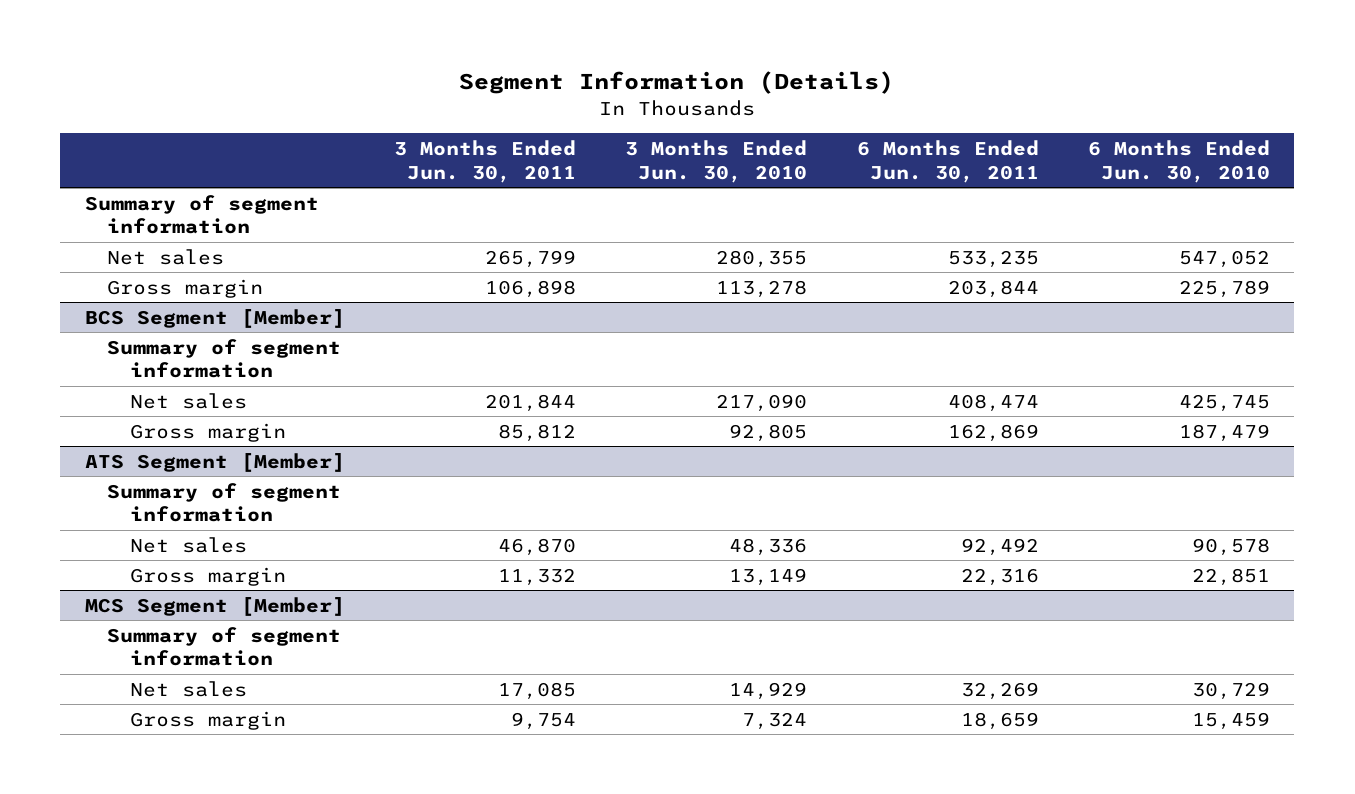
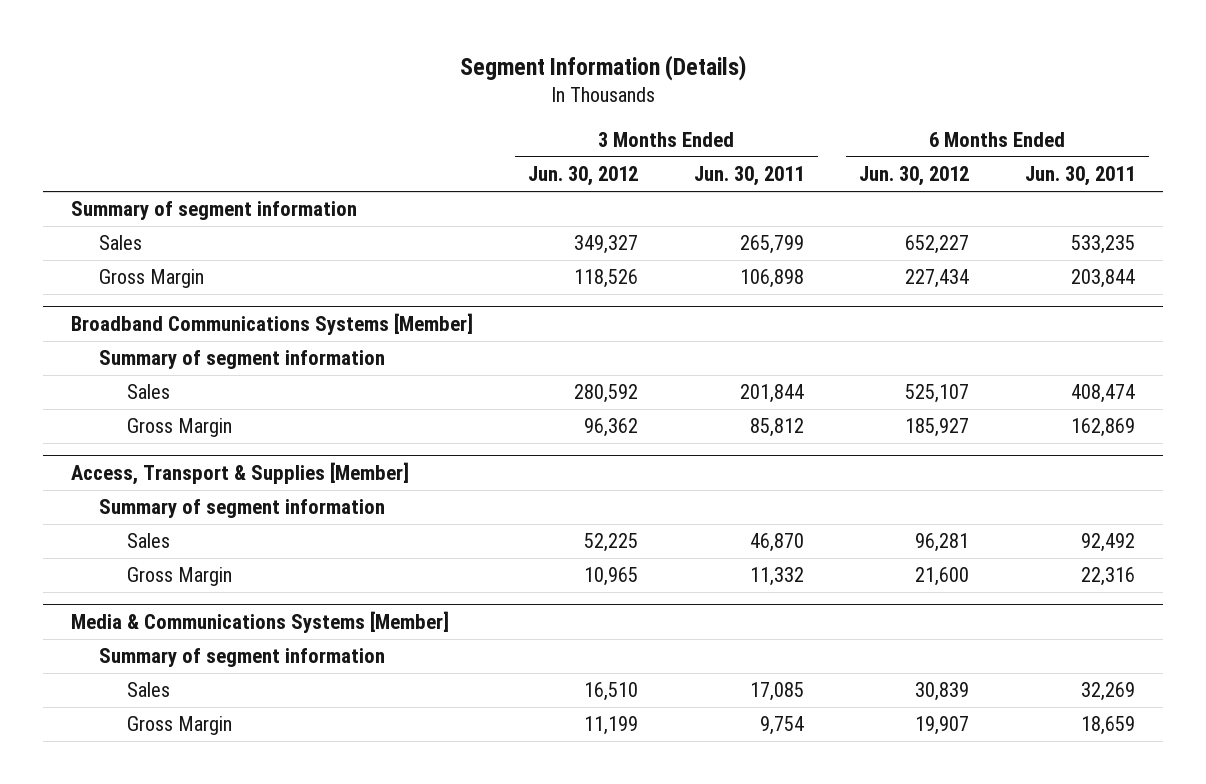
- | 3 Months Ended Jun. 30, 2011 | 3 Months Ended Jun. 30, 2010 | 6 Months Ended Jun. 30, 2011 | 6 Months Ended Jun. 30, 2010
+ | 3 Months Ended Jun. 30, 2012 | 3 Months Ended Jun. 30, 2011 | 6 Months Ended Jun. 30, 2012 | 6 Months Ended Jun. 30, 2011
- Net sales | 265,799 | 280,355 | 533,235 | 547,052
- Gross margin | 106,898 | 113,278 | 203,844 | 225,789
- BCS Segment [Member]
+ Sales | 349,327 | 265,799 | 652,227 | 533,235
+ Gross Margin | 118,526 | 106,898 | 227,434 | 203,844
+ Broadband Communications Systems [Member]
- Net sales | 201,844 | 217,090 | 408,474 | 425,745
- Gross margin | 85,812 | 92,805 | 162,869 | 187,479
- ATS Segment [Member]
+ Sales | 280,592 | 201,844 | 525,107 | 408,474
+ Gross Margin | 96,362 | 85,812 | 185,927 | 162,869
+ Access, Transport & Supplies [Member]
- Net sales | 46,870 | 48,336 | 92,492 | 90,578
- Gross margin | 11,332 | 13,149 | 22,316 | 22,851
- MCS Segment [Member]
+ Sales | 52,225 | 46,870 | 96,281 | 92,492
+ Gross Margin | 10,965 | 11,332 | 21,600 | 22,316
+ Media & Communications Systems [Member]
- Net sales | 17,085 | 14,929 | 32,269 | 30,729
- Gross margin | 9,754 | 7,324 | 18,659 | 15,459
+ Sales | 16,510 | 17,085 | 30,839 | 32,269
+ Gross Margin | 11,199 | 9,754 | 19,907 | 18,659

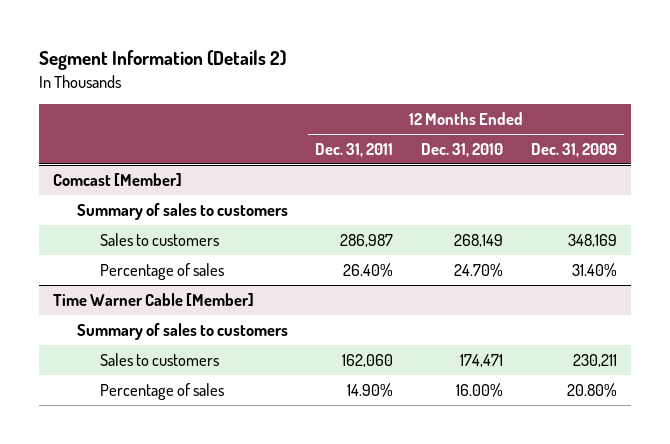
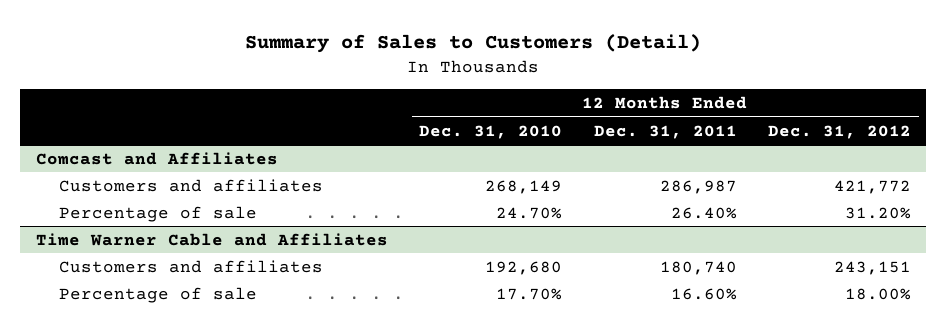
- Segment Information (Details 2)
+ Summary of Sales to Customers (Detail)
- | 12 Months Ended Dec. 31, 2011 | 12 Months Ended Dec. 31, 2010 | 12 Months Ended Dec. 31, 2009
+ | 12 Months Ended Dec. 31, 2010 | 12 Months Ended Dec. 31, 2011 | 12 Months Ended Dec. 31, 2012
- Comcast [Member]
- Summary of sales to customers
- Sales to customers | 286,987 | 268,149 | 348,169
- Percentage of sales | 26.40% | 24.70% | 31.40%
- Time Warner Cable [Member]
- Summary of sales to customers
- Sales to customers | 162,060 | 174,471 | 230,211
- Percentage of sales | 14.90% | 16.00% | 20.80%
+ Comcast and Affiliates
+ Customers and affiliates | 268,149 | 286,987 | 421,772
+ Percentage of sale | 24.70% | 26.40% | 31.20%
+ Time Warner Cable and Affiliates
+ Customers and affiliates | 192,680 | 180,740 | 243,151
+ Percentage of sale | 17.70% | 16.60% | 18.00%

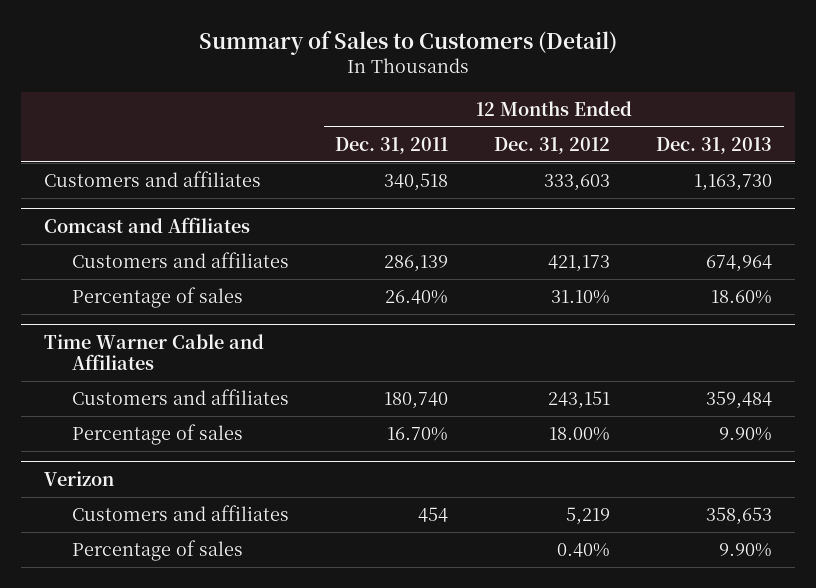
- | 12 Months Ended Dec. 31, 2010 | 12 Months Ended Dec. 31, 2011 | 12 Months Ended Dec. 31, 2012
+ | 12 Months Ended Dec. 31, 2011 | 12 Months Ended Dec. 31, 2012 | 12 Months Ended Dec. 31, 2013
+ Customers and affiliates | 340,518 | 333,603 | 1,163,730
@ Comcast and Affiliates
- Customers and affiliates | 268,149 | 286,987 | 421,772
- Percentage of sale | 24.70% | 26.40% | 31.20%
+ Customers and affiliates | 286,139 | 421,173 | 674,964
+ Percentage of sales | 26.40% | 31.10% | 18.60%
@ Time Warner Cable and Affiliates
- Percentage of sale | 17.70% | 16.60% | 18.00%
+ Percentage of sales | 16.70% | 18.00% | 9.90%
+ Verizon
+ Customers and affiliates | 454 | 5,219 | 358,653
+ Percentage of sales | | 0.40% | 9.90%

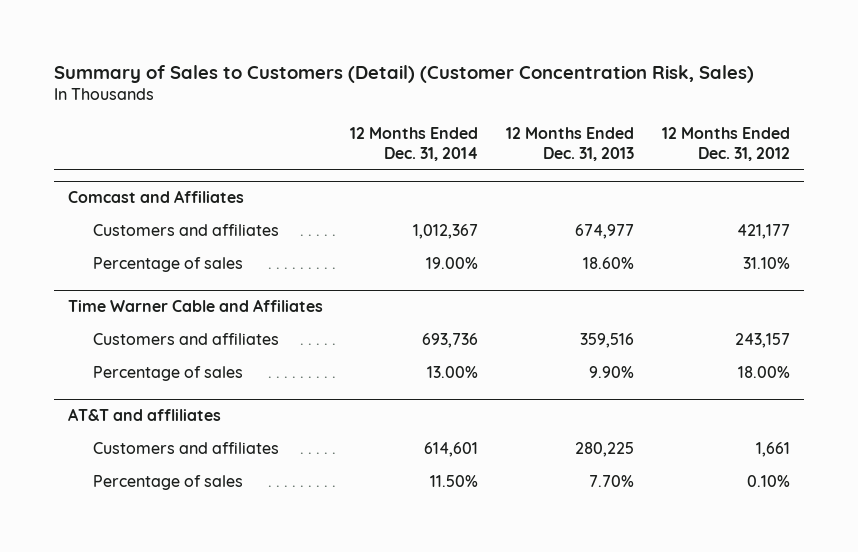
- Summary of Sales to Customers (Detail)
+ Summary of Sales to Customers (Detail) (Customer Concentration Risk, Sales)
- | 12 Months Ended Dec. 31, 2011 | 12 Months Ended Dec. 31, 2012 | 12 Months Ended Dec. 31, 2013
+ | 12 Months Ended Dec. 31, 2014 | 12 Months Ended Dec. 31, 2013 | 12 Months Ended Dec. 31, 2012
- Customers and affiliates | 340,518 | 333,603 | 1,163,730
@ Comcast and Affiliates
- Customers and affiliates | 286,139 | 421,173 | 674,964
+ Customers and affiliates | 1,012,367 | 674,977 | 421,177
@ Time Warner Cable and Affiliates
- Customers and affiliates | 180,740 | 243,151 | 359,484
+ Customers and affiliates | 693,736 | 359,516 | 243,157
- Verizon
- Customers and affiliates | 454 | 5,219 | 358,653
- Percentage of sales | | 0.40% | 9.90%
+ AT&T and affliliates
+ Customers and affiliates | 614,601 | 280,225 | 1,661
+ Percentage of sales | 11.50% | 7.70% | 0.10%

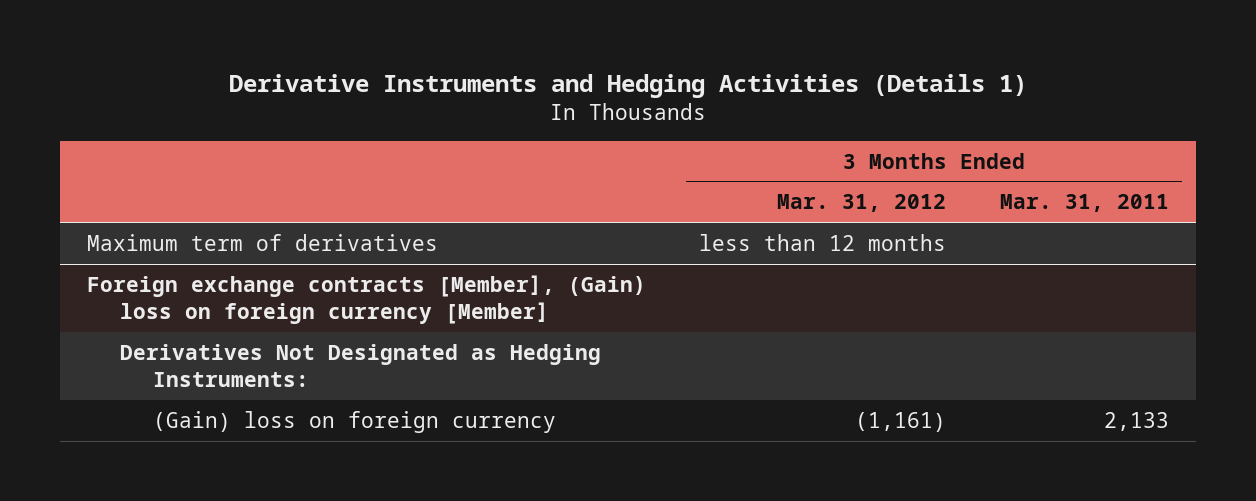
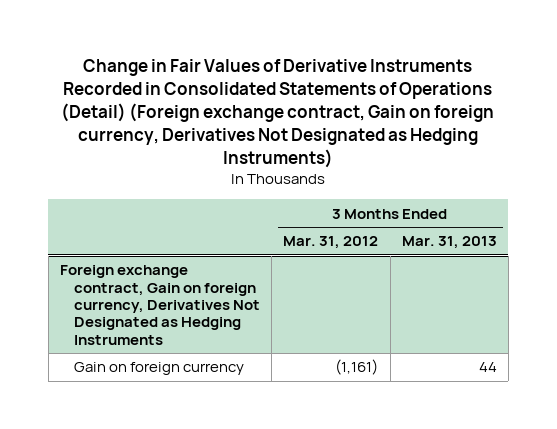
- Derivative Instruments and Hedging Activities (Details 1)
+ Change in Fair Values of Derivative Instruments Recorded in Consolidated Statements of Operations (Detail) (Foreign exchange contract, Gain on foreign currency, Derivatives Not Designated as Hedging Instruments)
- | 3 Months Ended Mar. 31, 2012 | 3 Months Ended Mar. 31, 2011
+ | 3 Months Ended Mar. 31, 2012 | 3 Months Ended Mar. 31, 2013
- Maximum term of derivatives | less than 12 months |
- Foreign exchange contracts [Member], (Gain) loss on foreign currency [Member]
- Derivatives Not Designated as Hedging Instruments:
- (Gain) loss on foreign currency | (1,161) | 2,133
+ Foreign exchange contract, Gain on foreign currency, Derivatives Not Designated as Hedging Instruments
+ Gain on foreign currency | (1,161) | 44

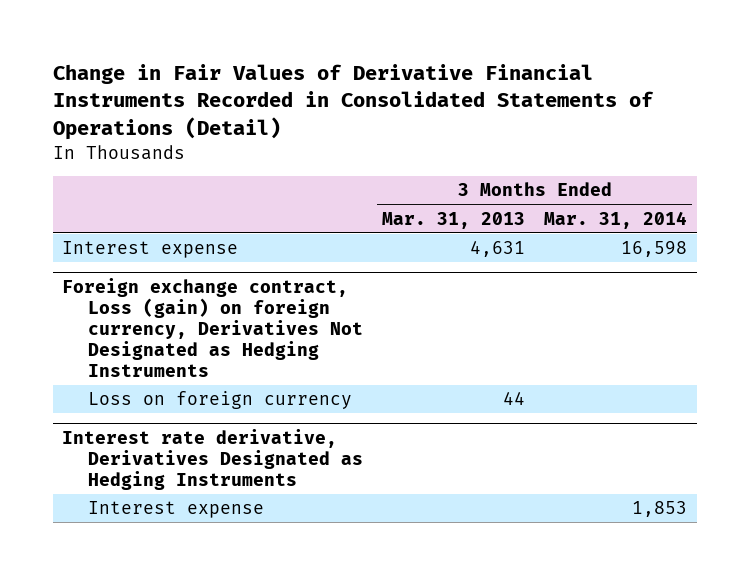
- Change in Fair Values of Derivative Instruments Recorded in Consolidated Statements of Operations (Detail) (Foreign exchange contract, Gain on foreign currency, Derivatives Not Designated as Hedging Instruments)
+ Change in Fair Values of Derivative Financial Instruments Recorded in Consolidated Statements of Operations (Detail)
- | 3 Months Ended Mar. 31, 2012 | 3 Months Ended Mar. 31, 2013
+ | 3 Months Ended Mar. 31, 2013 | 3 Months Ended Mar. 31, 2014
- Foreign exchange contract, Gain on foreign currency, Derivatives Not Designated as Hedging Instruments
- Gain on foreign currency | (1,161) | 44
+ Interest expense | 4,631 | 16,598
+ Foreign exchange contract, Loss (gain) on foreign currency, Derivatives Not Designated as Hedging Instruments
+ Loss on foreign currency | 44 |
+ Interest rate derivative, Derivatives Designated as Hedging Instruments
+ Interest expense | | 1,853

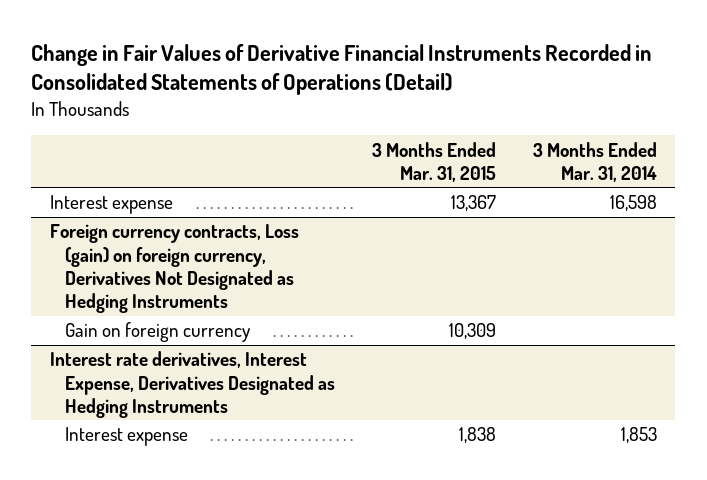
- | 3 Months Ended Mar. 31, 2013 | 3 Months Ended Mar. 31, 2014
+ | 3 Months Ended Mar. 31, 2015 | 3 Months Ended Mar. 31, 2014
- Foreign exchange contract, Loss (gain) on foreign currency, Derivatives Not Designated as Hedging Instruments
- Loss on foreign currency | 44 |
- Interest rate derivative, Derivatives Designated as Hedging Instruments
+ Foreign currency contracts, Loss (gain) on foreign currency, Derivatives Not Designated as Hedging Instruments
+ Gain on foreign currency | 10,309 |
+ Interest rate derivatives, Interest Expense, Derivatives Designated as Hedging Instruments

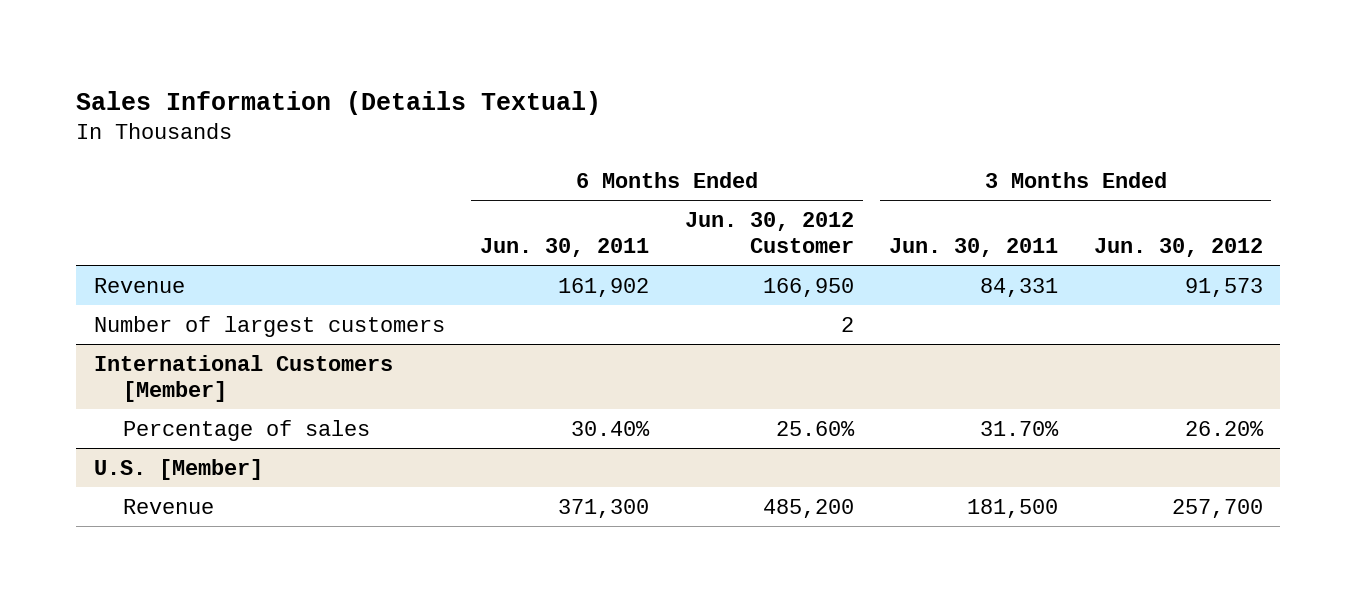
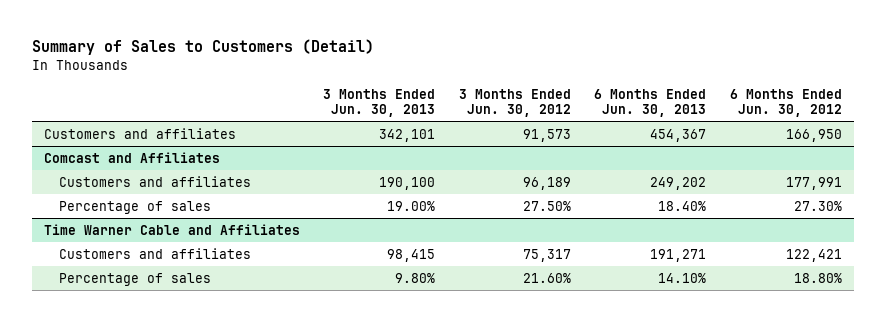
- Sales Information (Details Textual)
+ Summary of Sales to Customers (Detail)
- | 6 Months Ended Jun. 30, 2011 | 6 Months Ended Jun. 30, 2012 Customer | 3 Months Ended Jun. 30, 2011 | 3 Months Ended Jun. 30, 2012
+ | 3 Months Ended Jun. 30, 2013 | 3 Months Ended Jun. 30, 2012 | 6 Months Ended Jun. 30, 2013 | 6 Months Ended Jun. 30, 2012
- Revenue | 161,902 | 166,950 | 84,331 | 91,573
- Number of largest customers | | 2 | |
- International Customers [Member]
- Percentage of sales | 30.40% | 25.60% | 31.70% | 26.20%
- U.S. [Member]
- Revenue | 371,300 | 485,200 | 181,500 | 257,700
+ Customers and affiliates | 342,101 | 91,573 | 454,367 | 166,950
+ Comcast and Affiliates
+ Customers and affiliates | 190,100 | 96,189 | 249,202 | 177,991
+ Percentage of sales | 19.00% | 27.50% | 18.40% | 27.30%
+ Time Warner Cable and Affiliates
+ Customers and affiliates | 98,415 | 75,317 | 191,271 | 122,421
+ Percentage of sales | 9.80% | 21.60% | 14.10% | 18.80%

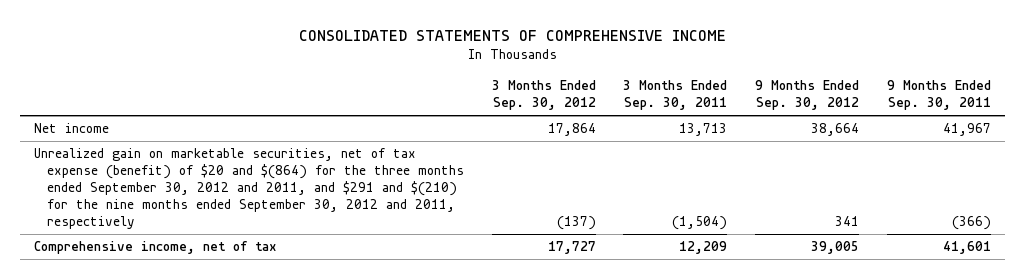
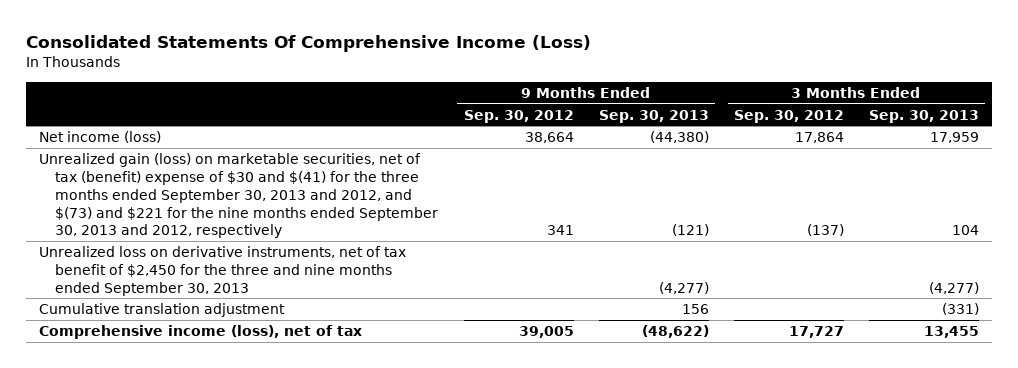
- CONSOLIDATED STATEMENTS OF COMPREHENSIVE INCOME
+ Consolidated Statements Of Comprehensive Income (Loss)
- | 3 Months Ended Sep. 30, 2012 | 3 Months Ended Sep. 30, 2011 | 9 Months Ended Sep. 30, 2012 | 9 Months Ended Sep. 30, 2011
+ | 9 Months Ended Sep. 30, 2012 | 9 Months Ended Sep. 30, 2013 | 3 Months Ended Sep. 30, 2012 | 3 Months Ended Sep. 30, 2013
- Net income | 17,864 | 13,713 | 38,664 | 41,967
- Unrealized gain on marketable securities, net of tax expense (benefit) of $20 and $(864) for the three months ended September 30, 2012 and 2011, and $291 and $(210) for the nine months ended September 30, 2012 and 2011, respectively | (137) | (1,504) | 341 | (366)
- Comprehensive income, net of tax | 17,727 | 12,209 | 39,005 | 41,601
+ Net income (loss) | 38,664 | (44,380) | 17,864 | 17,959
+ Unrealized gain (loss) on marketable securities, net of tax (benefit) expense of $30 and $(41) for the three months ended September 30, 2013 and 2012, and $(73) and $221 for the nine months ended September 30, 2013 and 2012, respectively | 341 | (121) | (137) | 104
+ Unrealized loss on derivative instruments, net of tax benefit of $2,450 for the three and nine months ended September 30, 2013 | | (4,277) | | (4,277)
+ Cumulative translation adjustment | | 156 | | (331)
+ Comprehensive income (loss), net of tax | 39,005 | (48,622) | 17,727 | 13,455

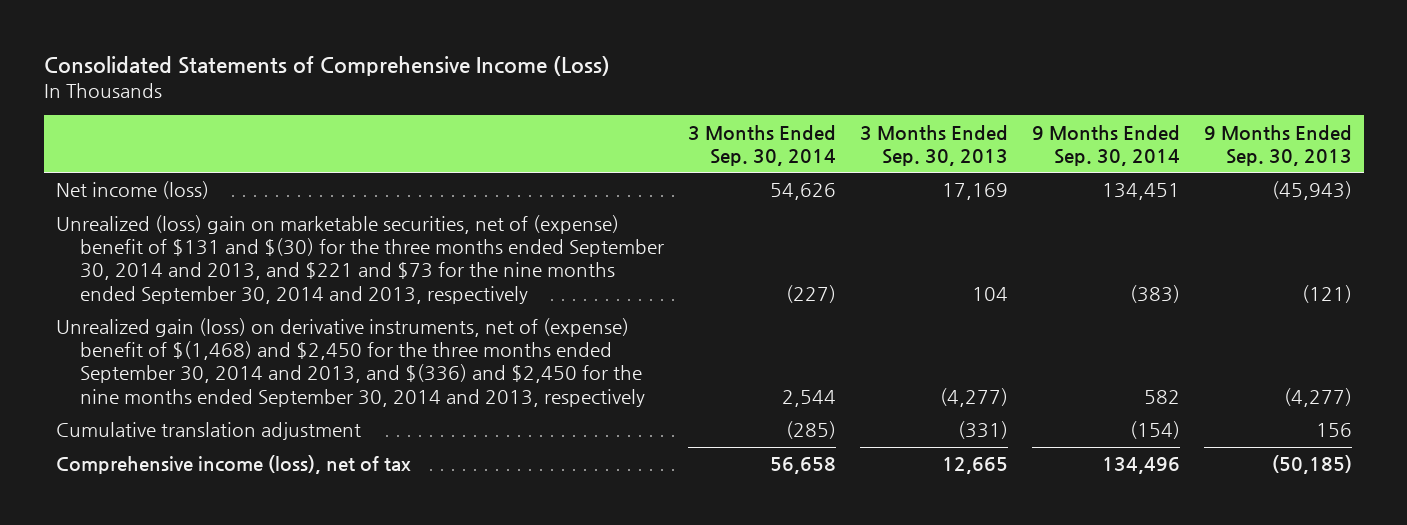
- Consolidated Statements Of Comprehensive Income (Loss)
+ Consolidated Statements of Comprehensive Income (Loss)
- | 9 Months Ended Sep. 30, 2012 | 9 Months Ended Sep. 30, 2013 | 3 Months Ended Sep. 30, 2012 | 3 Months Ended Sep. 30, 2013
+ | 3 Months Ended Sep. 30, 2014 | 3 Months Ended Sep. 30, 2013 | 9 Months Ended Sep. 30, 2014 | 9 Months Ended Sep. 30, 2013
- Net income (loss) | 38,664 | (44,380) | 17,864 | 17,959
- Unrealized gain (loss) on marketable securities, net of tax (benefit) expense of $30 and $(41) for the three months ended September 30, 2013 and 2012, and $(73) and $221 for the nine months ended September 30, 2013 and 2012, respectively | 341 | (121) | (137) | 104
- Unrealized loss on derivative instruments, net of tax benefit of $2,450 for the three and nine months ended September 30, 2013 | | (4,277) | | (4,277)
+ Net income (loss) | 54,626 | 17,169 | 134,451 | (45,943)
+ Unrealized (loss) gain on marketable securities, net of (expense) benefit of $131 and $(30) for the three months ended September 30, 2014 and 2013, and $221 and $73 for the nine months ended September 30, 2014 and 2013, respectively | (227) | 104 | (383) | (121)
+ Unrealized gain (loss) on derivative instruments, net of (expense) benefit of $(1,468) and $2,450 for the three months ended September 30, 2014 and 2013, and $(336) and $2,450 for the nine months ended September 30, 2014 and 2013, respectively | 2,544 | (4,277) | 582 | (4,277)
- Comprehensive income (loss), net of tax | 39,005 | (48,622) | 17,727 | 13,455
+ Comprehensive income (loss), net of tax | 56,658 | 12,665 | 134,496 | (50,185)

